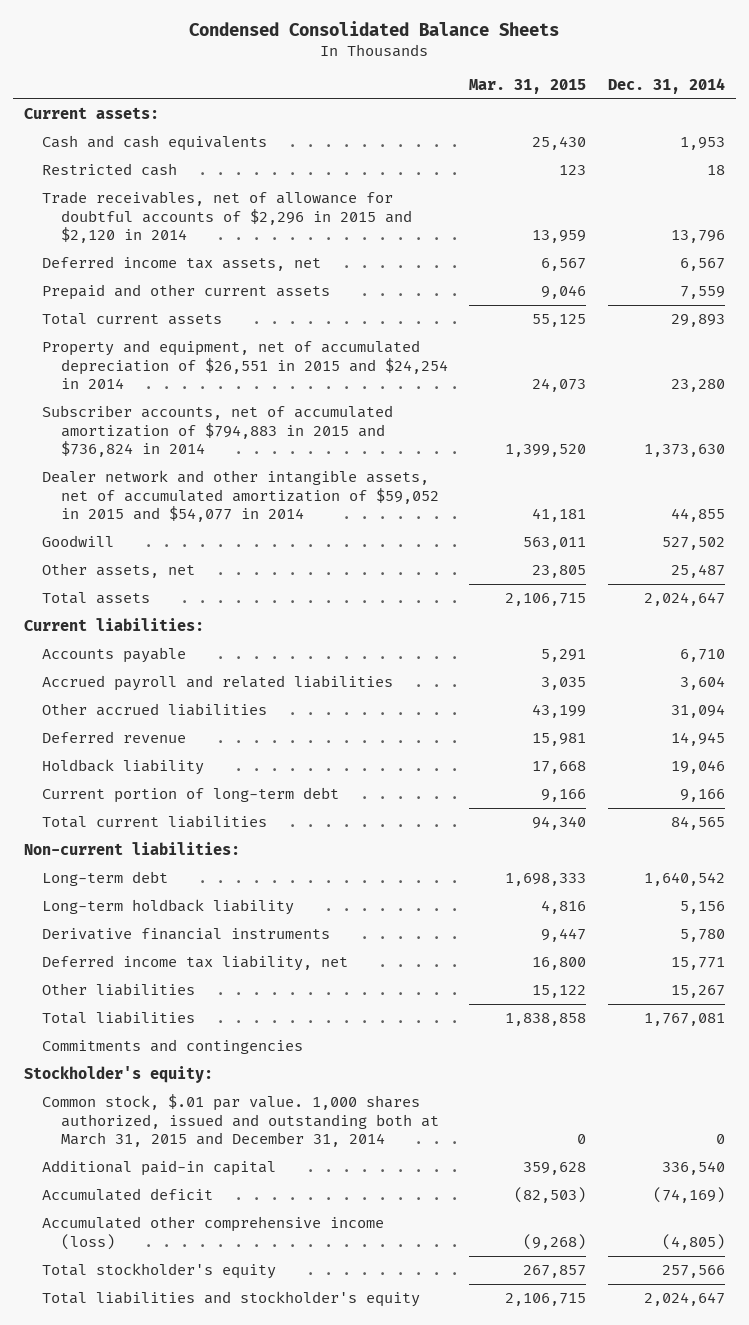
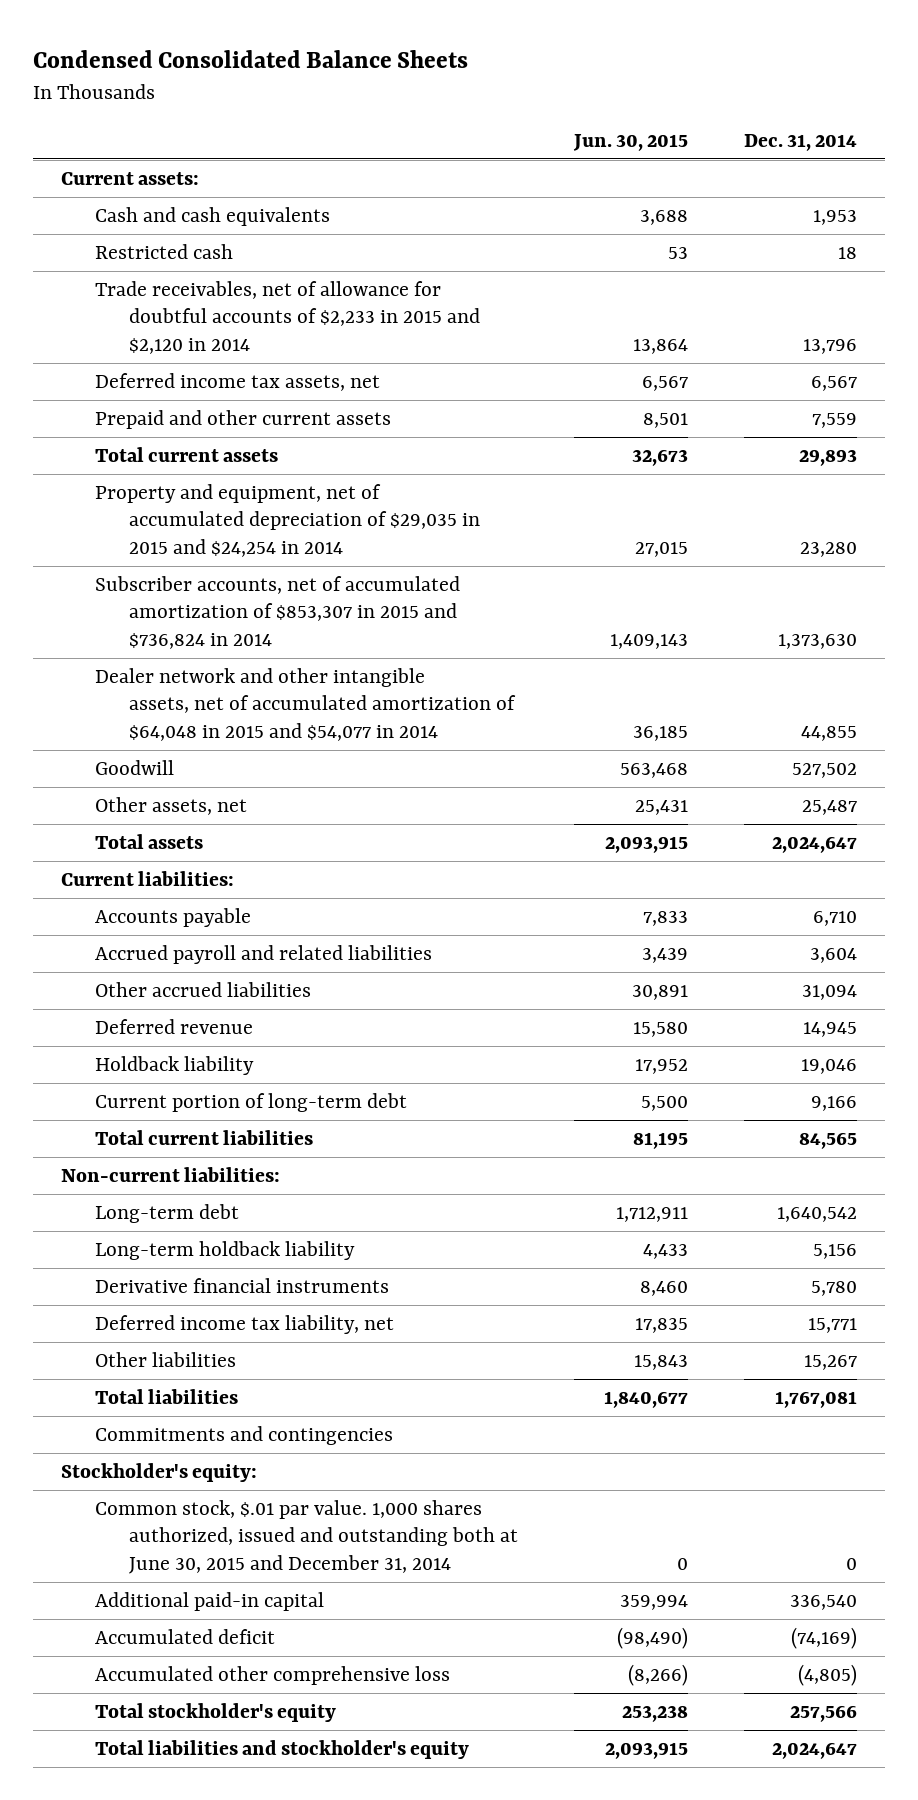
- | Mar. 31, 2015 | Dec. 31, 2014
+ | Jun. 30, 2015 | Dec. 31, 2014
- Trade receivables, net of allowance for doubtful accounts of $2,296 in 2015 and $2,120 in 2014 | 13,959 | 13,796
+ Trade receivables, net of allowance for doubtful accounts of $2,233 in 2015 and $2,120 in 2014 | 13,864 | 13,796
- Property and equipment, net of accumulated depreciation of $26,551 in 2015 and $24,254 in 2014 | 24,073 | 23,280
- Subscriber accounts, net of accumulated amortization of $794,883 in 2015 and $736,824 in 2014 | 1,399,520 | 1,373,630
- Dealer network and other intangible assets, net of accumulated amortization of $59,052 in 2015 and $54,077 in 2014 | 41,181 | 44,855
+ Property and equipment, net of accumulated depreciation of $29,035 in 2015 and $24,254 in 2014 | 27,015 | 23,280
+ Subscriber accounts, net of accumulated amortization of $853,307 in 2015 and $736,824 in 2014 | 1,409,143 | 1,373,630
+ Dealer network and other intangible assets, net of accumulated amortization of $64,048 in 2015 and $54,077 in 2014 | 36,185 | 44,855
- Common stock, $.01 par value. 1,000 shares authorized, issued and outstanding both at March 31, 2015 and December 31, 2014 | 0 | 0
+ Common stock, $.01 par value. 1,000 shares authorized, issued and outstanding both at June 30, 2015 and December 31, 2014 | 0 | 0
- Accumulated other comprehensive income (loss) | (9,268) | (4,805)
+ Accumulated other comprehensive loss | (8,266) | (4,805)

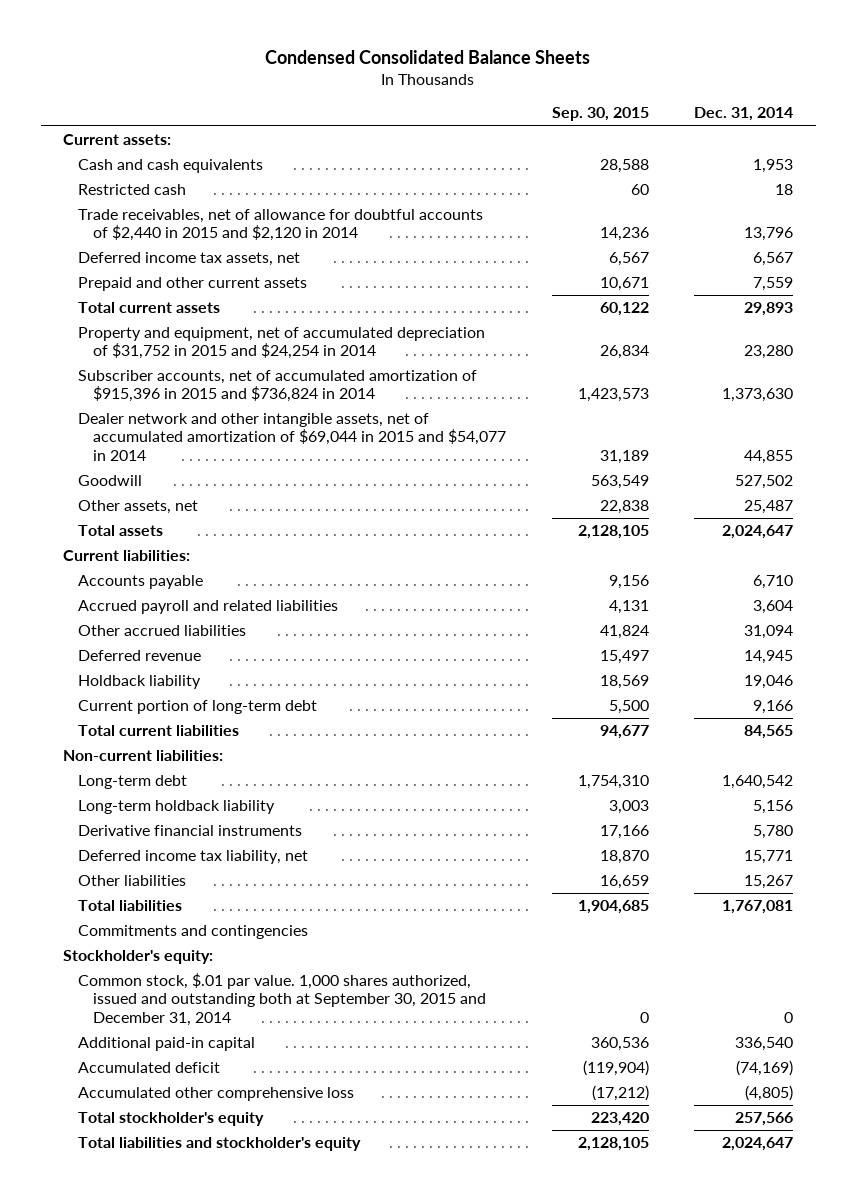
- | Jun. 30, 2015 | Dec. 31, 2014
+ | Sep. 30, 2015 | Dec. 31, 2014
- Trade receivables, net of allowance for doubtful accounts of $2,233 in 2015 and $2,120 in 2014 | 13,864 | 13,796
+ Trade receivables, net of allowance for doubtful accounts of $2,440 in 2015 and $2,120 in 2014 | 14,236 | 13,796
- Property and equipment, net of accumulated depreciation of $29,035 in 2015 and $24,254 in 2014 | 27,015 | 23,280
- Subscriber accounts, net of accumulated amortization of $853,307 in 2015 and $736,824 in 2014 | 1,409,143 | 1,373,630
- Dealer network and other intangible assets, net of accumulated amortization of $64,048 in 2015 and $54,077 in 2014 | 36,185 | 44,855
+ Property and equipment, net of accumulated depreciation of $31,752 in 2015 and $24,254 in 2014 | 26,834 | 23,280
+ Subscriber accounts, net of accumulated amortization of $915,396 in 2015 and $736,824 in 2014 | 1,423,573 | 1,373,630
+ Dealer network and other intangible assets, net of accumulated amortization of $69,044 in 2015 and $54,077 in 2014 | 31,189 | 44,855
- Common stock, $.01 par value. 1,000 shares authorized, issued and outstanding both at June 30, 2015 and December 31, 2014 | 0 | 0
+ Common stock, $.01 par value. 1,000 shares authorized, issued and outstanding both at September 30, 2015 and December 31, 2014 | 0 | 0

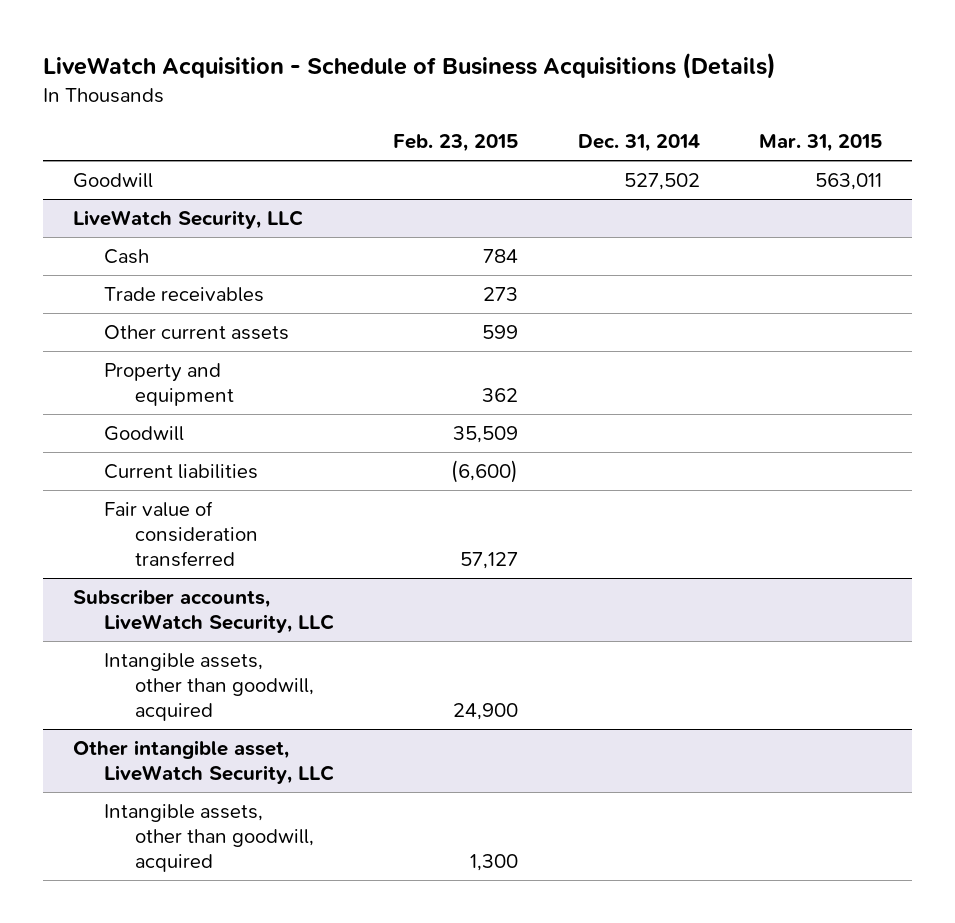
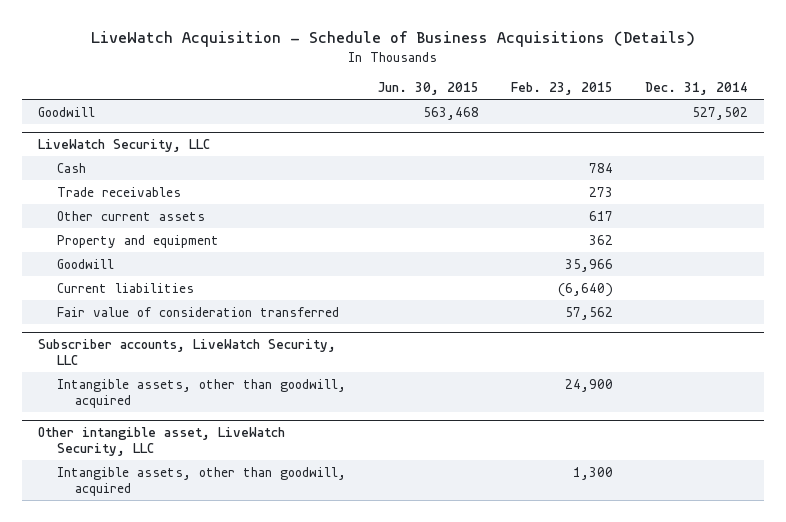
- | Feb. 23, 2015 | Dec. 31, 2014 | Mar. 31, 2015
+ | Jun. 30, 2015 | Feb. 23, 2015 | Dec. 31, 2014
@ LiveWatch Security, LLC
- Other current assets | 599 | |
+ Other current assets | | 617 |
- Goodwill | 35,509 | |
- Current liabilities | (6,600) | |
- Fair value of consideration transferred | 57,127 | |
+ Goodwill | | 35,966 |
+ Current liabilities | | (6,640) |
+ Fair value of consideration transferred | | 57,562 |

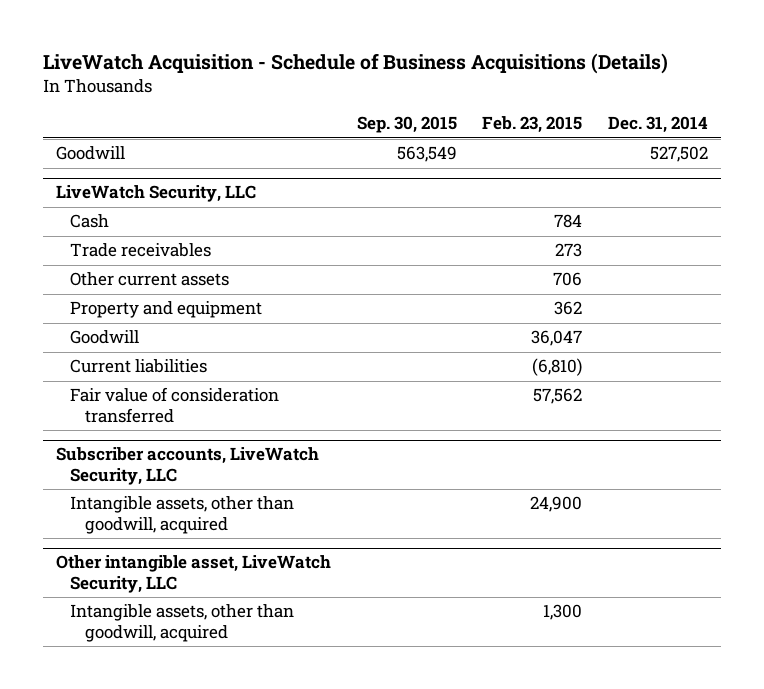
- | Jun. 30, 2015 | Feb. 23, 2015 | Dec. 31, 2014
+ | Sep. 30, 2015 | Feb. 23, 2015 | Dec. 31, 2014
@ LiveWatch Security, LLC
- Other current assets | | 617 |
+ Other current assets | | 706 |
- Goodwill | | 35,966 |
- Current liabilities | | (6,640) |
+ Goodwill | | 36,047 |
+ Current liabilities | | (6,810) |

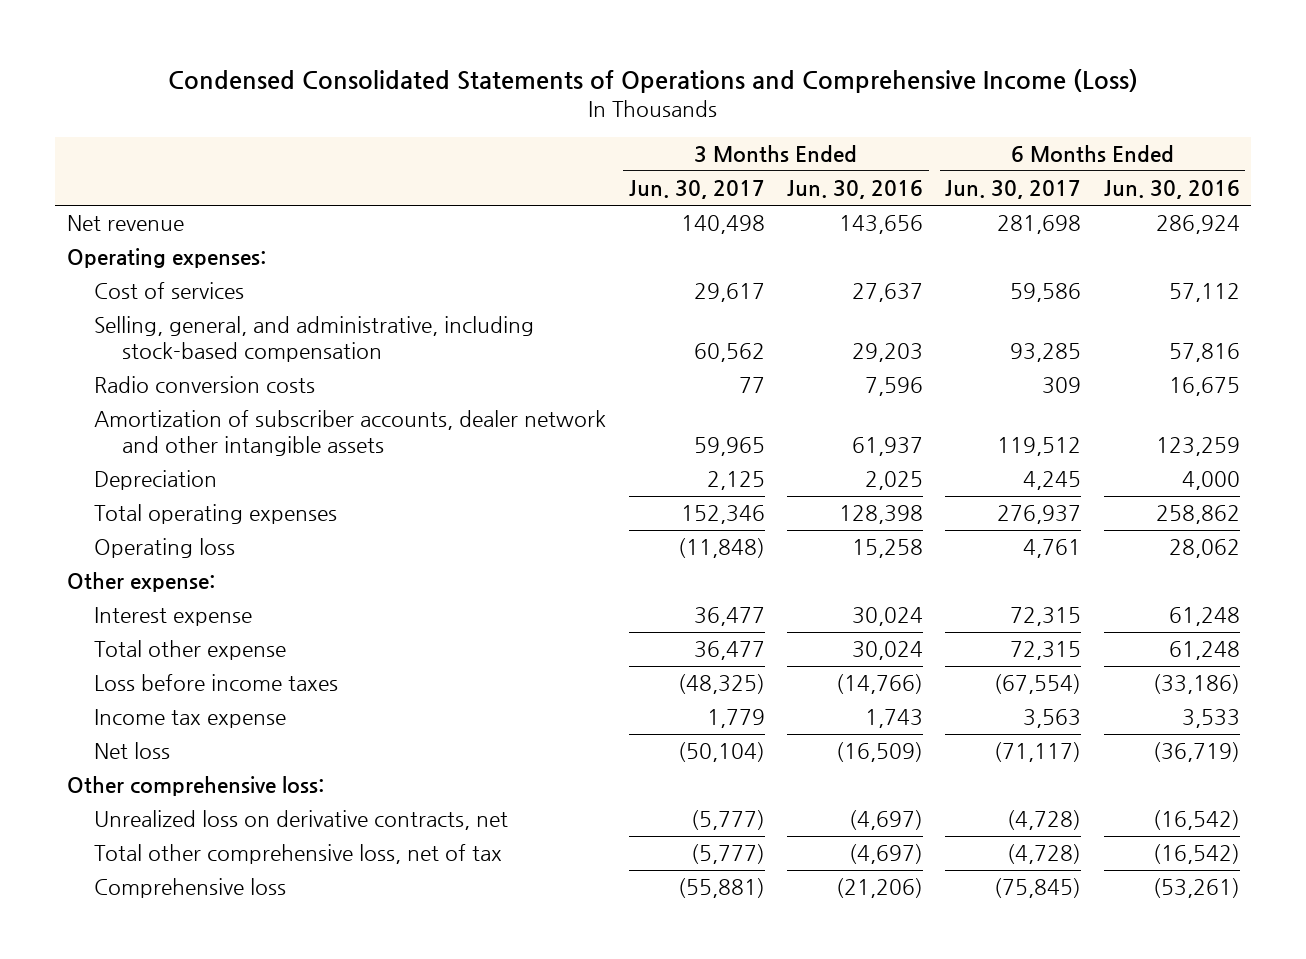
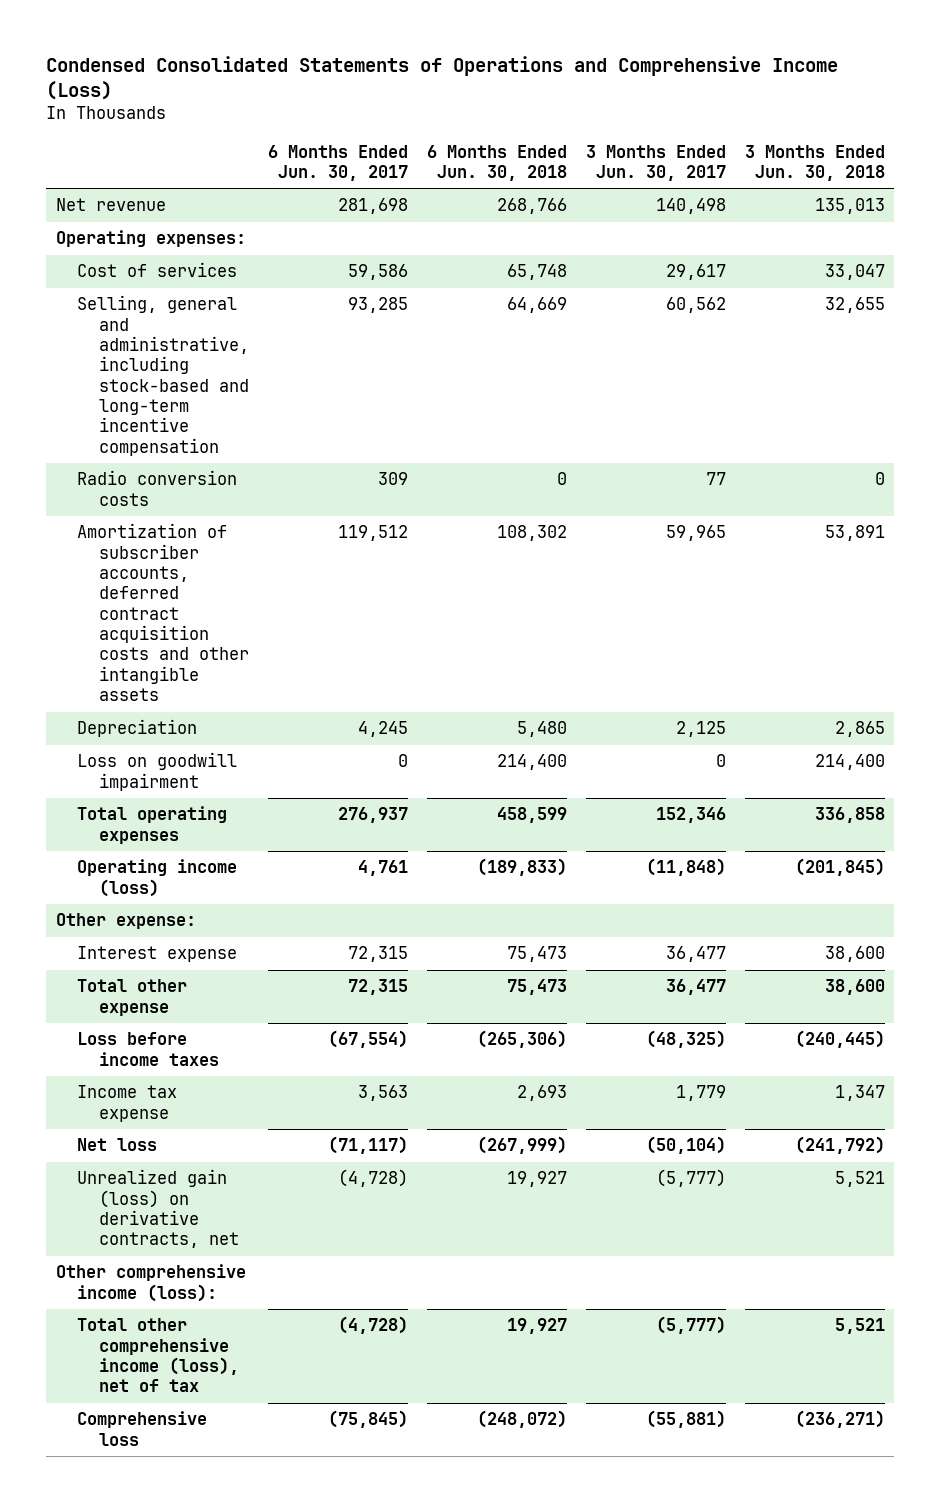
- | 3 Months Ended Jun. 30, 2017 | 3 Months Ended Jun. 30, 2016 | 6 Months Ended Jun. 30, 2017 | 6 Months Ended Jun. 30, 2016
+ | 6 Months Ended Jun. 30, 2017 | 6 Months Ended Jun. 30, 2018 | 3 Months Ended Jun. 30, 2017 | 3 Months Ended Jun. 30, 2018
- Selling, general, and administrative, including stock-based compensation | 60,562 | 29,203 | 93,285 | 57,816
+ Selling, general and administrative, including stock-based and long-term incentive compensation | 93,285 | 64,669 | 60,562 | 32,655
- Amortization of subscriber accounts, dealer network and other intangible assets | 59,965 | 61,937 | 119,512 | 123,259
+ Amortization of subscriber accounts, deferred contract acquisition costs and other intangible assets | 119,512 | 108,302 | 59,965 | 53,891
+ Loss on goodwill impairment | 0 | 214,400 | 0 | 214,400
- Operating loss | (11,848) | 15,258 | 4,761 | 28,062
+ Operating income (loss) | 4,761 | (189,833) | (11,848) | (201,845)
- Other comprehensive loss:
- Unrealized loss on derivative contracts, net | (5,777) | (4,697) | (4,728) | (16,542)
- Total other comprehensive loss, net of tax | (5,777) | (4,697) | (4,728) | (16,542)
+ Unrealized gain (loss) on derivative contracts, net | (4,728) | 19,927 | (5,777) | 5,521
+ Other comprehensive income (loss):
+ Total other comprehensive income (loss), net of tax | (4,728) | 19,927 | (5,777) | 5,521

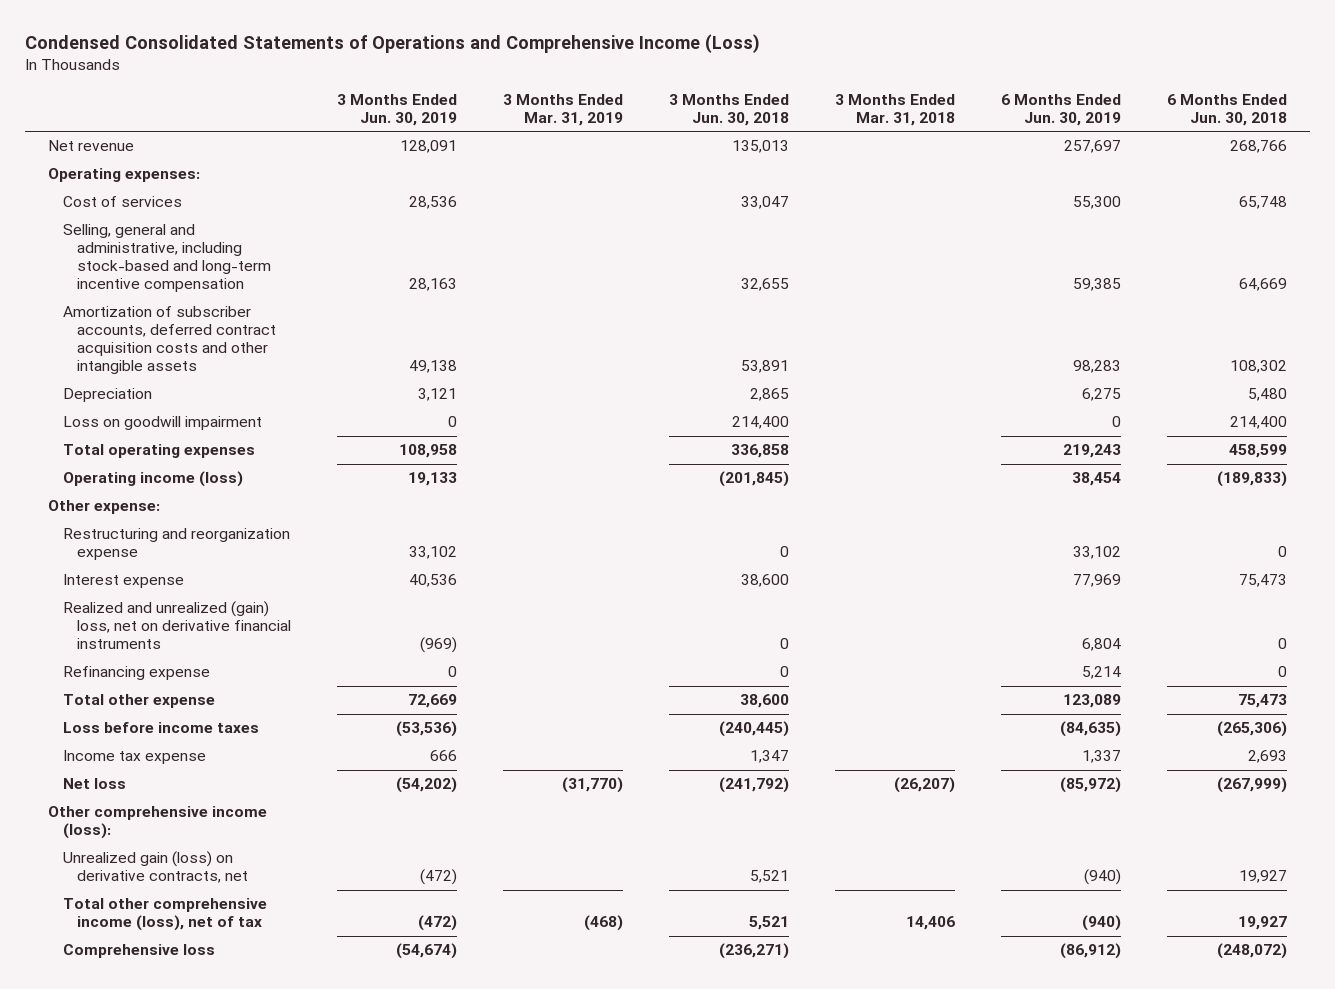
- | 6 Months Ended Jun. 30, 2017 | 6 Months Ended Jun. 30, 2018 | 3 Months Ended Jun. 30, 2017 | 3 Months Ended Jun. 30, 2018
+ | 3 Months Ended Jun. 30, 2019 | 3 Months Ended Mar. 31, 2019 | 3 Months Ended Jun. 30, 2018 | 3 Months Ended Mar. 31, 2018 | 6 Months Ended Jun. 30, 2019 | 6 Months Ended Jun. 30, 2018
- Radio conversion costs | 309 | 0 | 77 | 0
+ Restructuring and reorganization expense | 33,102 | | 0 | | 33,102 | 0
+ Realized and unrealized (gain) loss, net on derivative financial instruments | (969) | | 0 | | 6,804 | 0
+ Refinancing expense | 0 | | 0 | | 5,214 | 0
moved down: Unrealized gain (loss) on derivative contracts, net | (472) | | 5,521 | | (940) | 19,927

